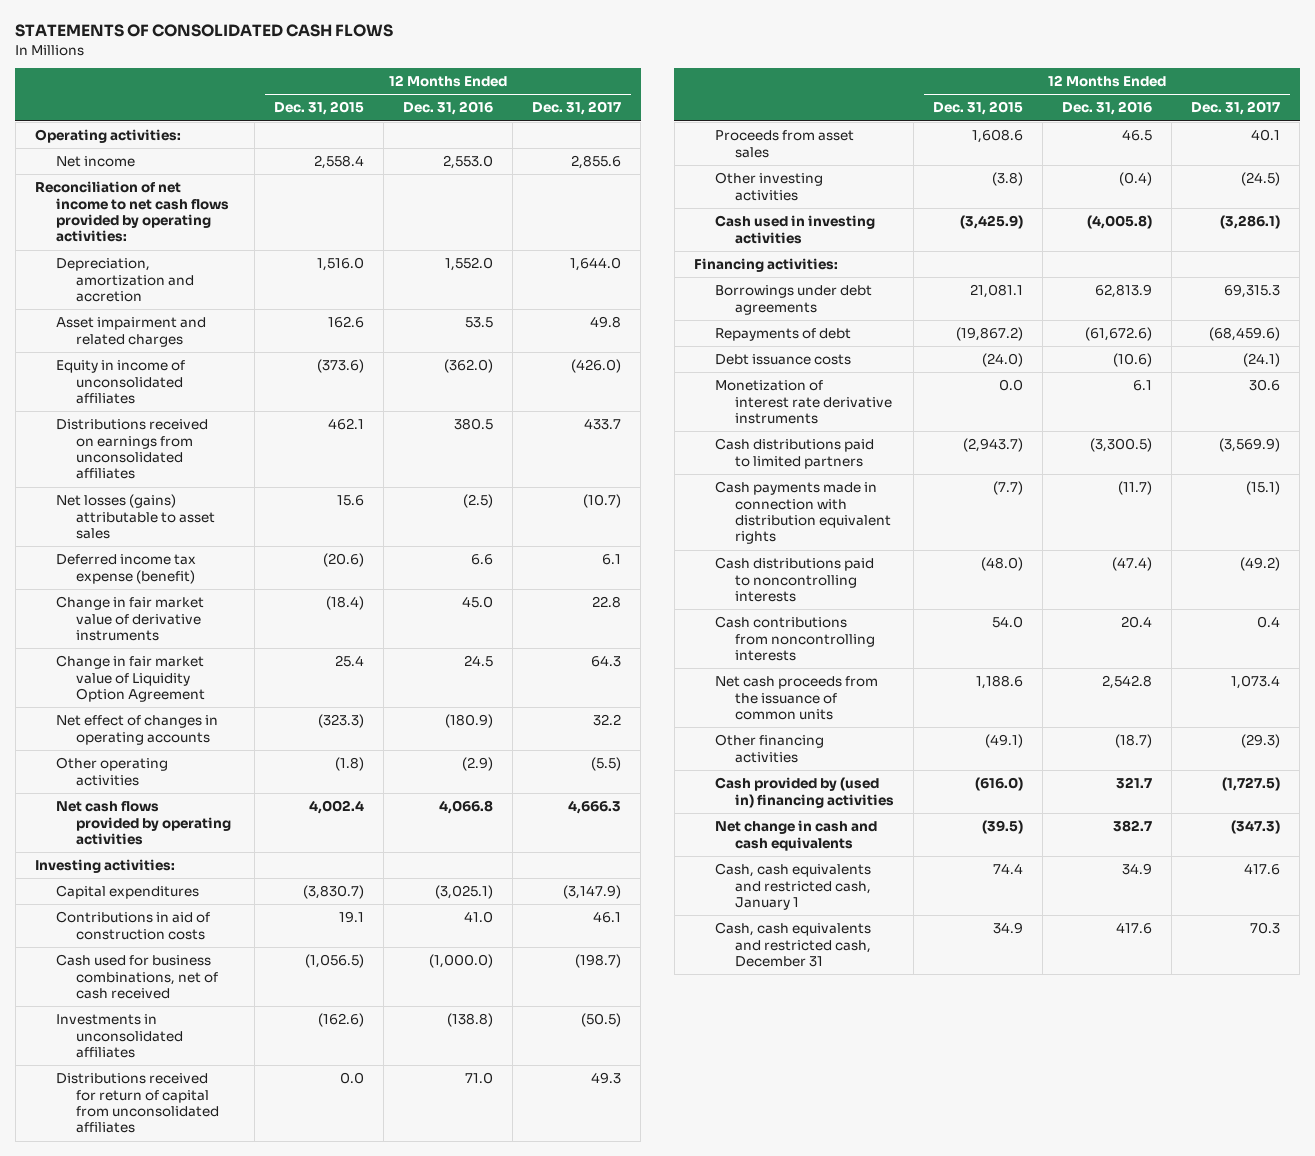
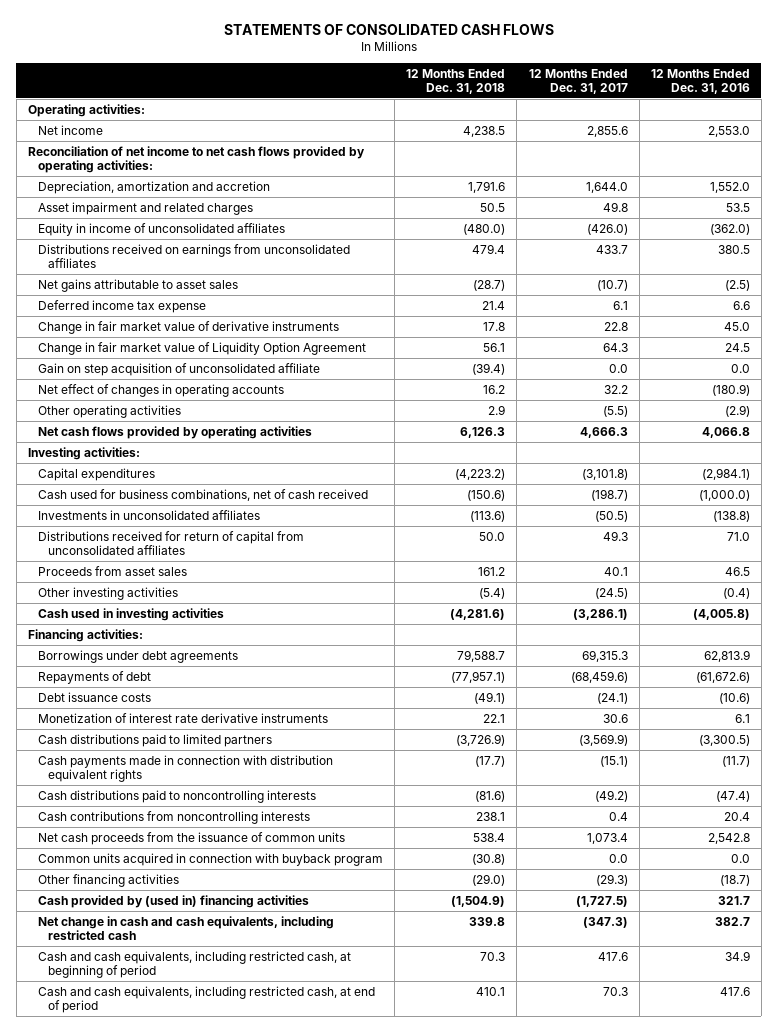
- | 12 Months Ended Dec. 31, 2015 | 12 Months Ended Dec. 31, 2016 | 12 Months Ended Dec. 31, 2017
+ | 12 Months Ended Dec. 31, 2018 | 12 Months Ended Dec. 31, 2017 | 12 Months Ended Dec. 31, 2016
- Net losses (gains) attributable to asset sales | 15.6 | (2.5) | (10.7)
- Deferred income tax expense (benefit) | (20.6) | 6.6 | 6.1
+ Net gains attributable to asset sales | (28.7) | (10.7) | (2.5)
+ Deferred income tax expense | 21.4 | 6.1 | 6.6
+ Gain on step acquisition of unconsolidated affiliate | (39.4) | 0.0 | 0.0
- Capital expenditures | (3,830.7) | (3,025.1) | (3,147.9)
- Contributions in aid of construction costs | 19.1 | 41.0 | 46.1
+ Capital expenditures | (4,223.2) | (3,101.8) | (2,984.1)
+ Common units acquired in connection with buyback program | (30.8) | 0.0 | 0.0
- Net change in cash and cash equivalents | (39.5) | 382.7 | (347.3)
- Cash, cash equivalents and restricted cash, January 1 | 74.4 | 34.9 | 417.6
- Cash, cash equivalents and restricted cash, December 31 | 34.9 | 417.6 | 70.3
+ Net change in cash and cash equivalents, including restricted cash | 339.8 | (347.3) | 382.7
+ Cash and cash equivalents, including restricted cash, at beginning of period | 70.3 | 417.6 | 34.9
+ Cash and cash equivalents, including restricted cash, at end of period | 410.1 | 70.3 | 417.6

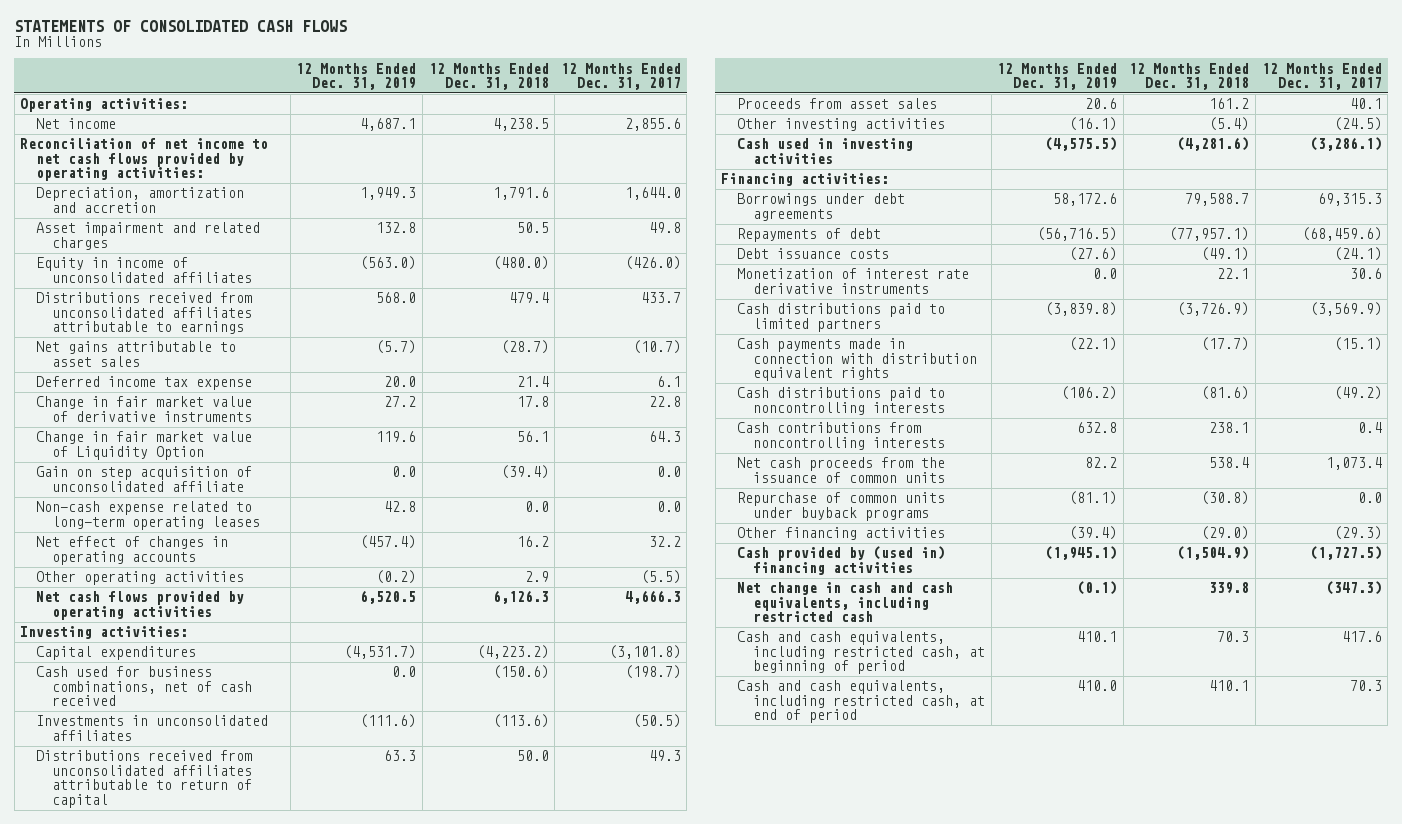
- | 12 Months Ended Dec. 31, 2018 | 12 Months Ended Dec. 31, 2017 | 12 Months Ended Dec. 31, 2016
+ | 12 Months Ended Dec. 31, 2019 | 12 Months Ended Dec. 31, 2018 | 12 Months Ended Dec. 31, 2017
- Distributions received on earnings from unconsolidated affiliates | 479.4 | 433.7 | 380.5
+ Distributions received from unconsolidated affiliates attributable to earnings | 568.0 | 479.4 | 433.7
- Change in fair market value of Liquidity Option Agreement | 56.1 | 64.3 | 24.5
+ Change in fair market value of Liquidity Option | 119.6 | 56.1 | 64.3
+ Non-cash expense related to long-term operating leases | 42.8 | 0.0 | 0.0
- Distributions received for return of capital from unconsolidated affiliates | 50.0 | 49.3 | 71.0
+ Distributions received from unconsolidated affiliates attributable to return of capital | 63.3 | 50.0 | 49.3
- Common units acquired in connection with buyback program | (30.8) | 0.0 | 0.0
+ Repurchase of common units under buyback programs | (81.1) | (30.8) | 0.0

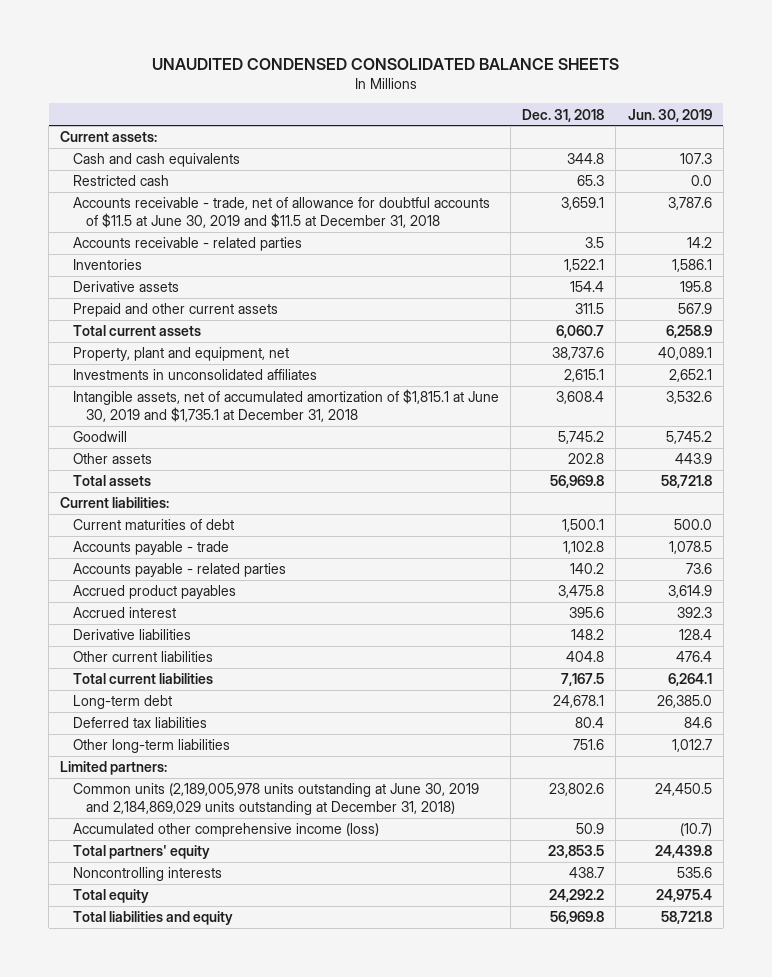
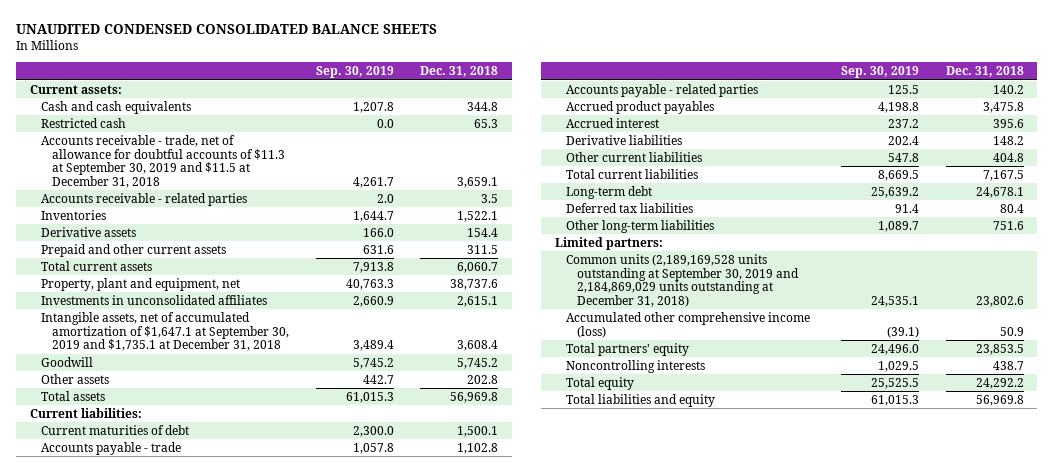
- | Dec. 31, 2018 | Jun. 30, 2019
+ | Sep. 30, 2019 | Dec. 31, 2018
- Accounts receivable - trade, net of allowance for doubtful accounts of $11.5 at June 30, 2019 and $11.5 at December 31, 2018 | 3,659.1 | 3,787.6
+ Accounts receivable - trade, net of allowance for doubtful accounts of $11.3 at September 30, 2019 and $11.5 at December 31, 2018 | 4,261.7 | 3,659.1
- Intangible assets, net of accumulated amortization of $1,815.1 at June 30, 2019 and $1,735.1 at December 31, 2018 | 3,608.4 | 3,532.6
+ Intangible assets, net of accumulated amortization of $1,647.1 at September 30, 2019 and $1,735.1 at December 31, 2018 | 3,489.4 | 3,608.4
- Common units (2,189,005,978 units outstanding at June 30, 2019 and 2,184,869,029 units outstanding at December 31, 2018) | 23,802.6 | 24,450.5
+ Common units (2,189,169,528 units outstanding at September 30, 2019 and 2,184,869,029 units outstanding at December 31, 2018) | 24,535.1 | 23,802.6

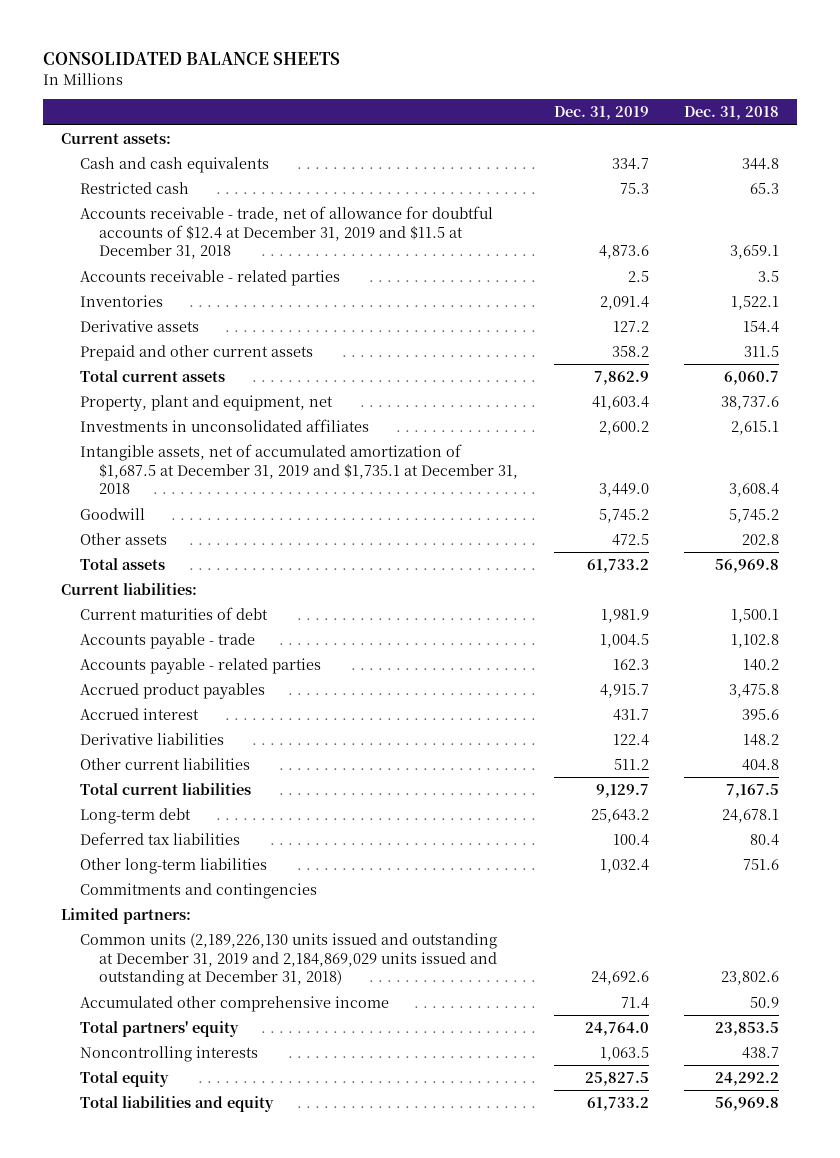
- UNAUDITED CONDENSED CONSOLIDATED BALANCE SHEETS
+ CONSOLIDATED BALANCE SHEETS
- | Sep. 30, 2019 | Dec. 31, 2018
+ | Dec. 31, 2019 | Dec. 31, 2018
- Accounts receivable - trade, net of allowance for doubtful accounts of $11.3 at September 30, 2019 and $11.5 at December 31, 2018 | 4,261.7 | 3,659.1
+ Accounts receivable - trade, net of allowance for doubtful accounts of $12.4 at December 31, 2019 and $11.5 at December 31, 2018 | 4,873.6 | 3,659.1
- Intangible assets, net of accumulated amortization of $1,647.1 at September 30, 2019 and $1,735.1 at December 31, 2018 | 3,489.4 | 3,608.4
+ Intangible assets, net of accumulated amortization of $1,687.5 at December 31, 2019 and $1,735.1 at December 31, 2018 | 3,449.0 | 3,608.4
+ Commitments and contingencies
- Common units (2,189,169,528 units outstanding at September 30, 2019 and 2,184,869,029 units outstanding at December 31, 2018) | 24,535.1 | 23,802.6
- Accumulated other comprehensive income (loss) | (39.1) | 50.9
+ Common units (2,189,226,130 units issued and outstanding at December 31, 2019 and 2,184,869,029 units issued and outstanding at December 31, 2018) | 24,692.6 | 23,802.6
+ Accumulated other comprehensive income | 71.4 | 50.9

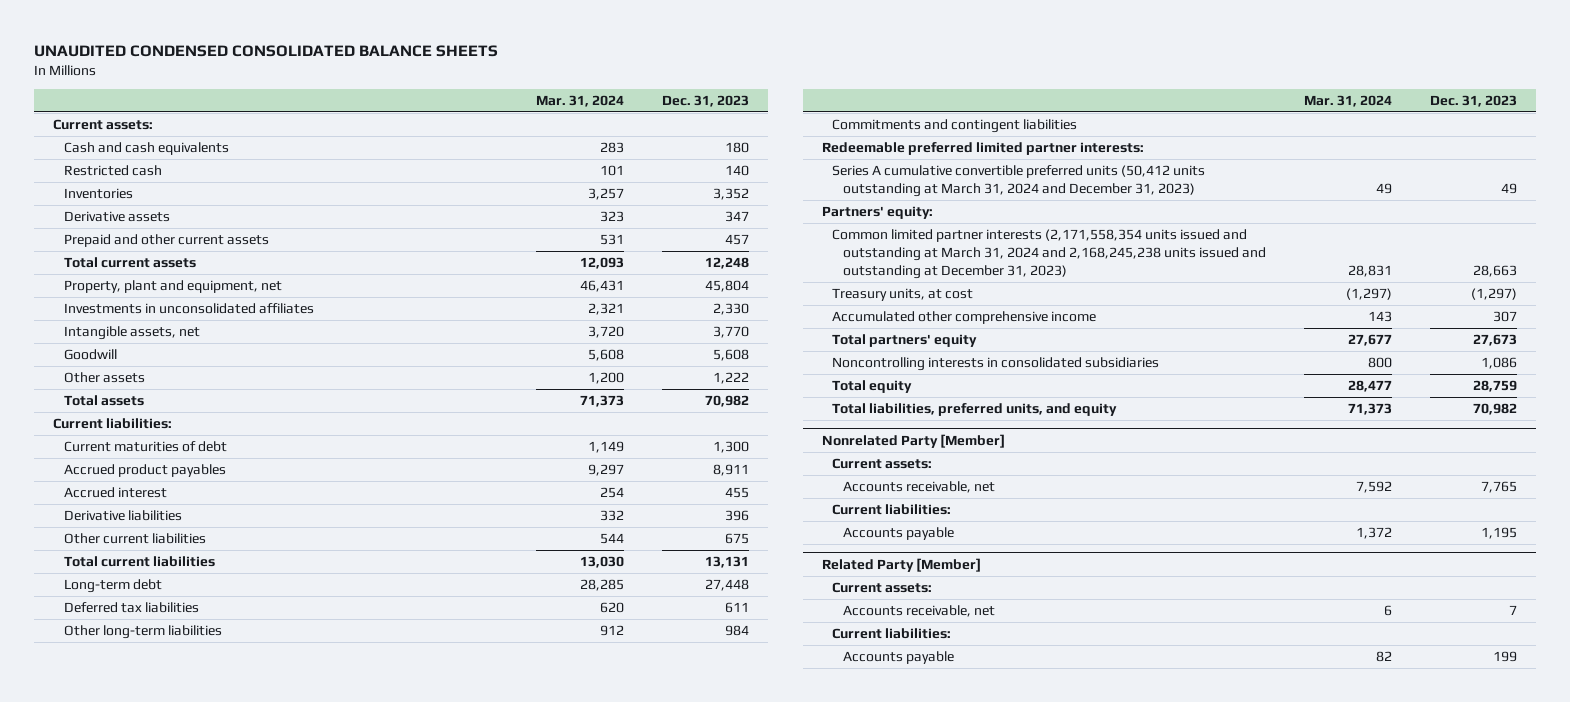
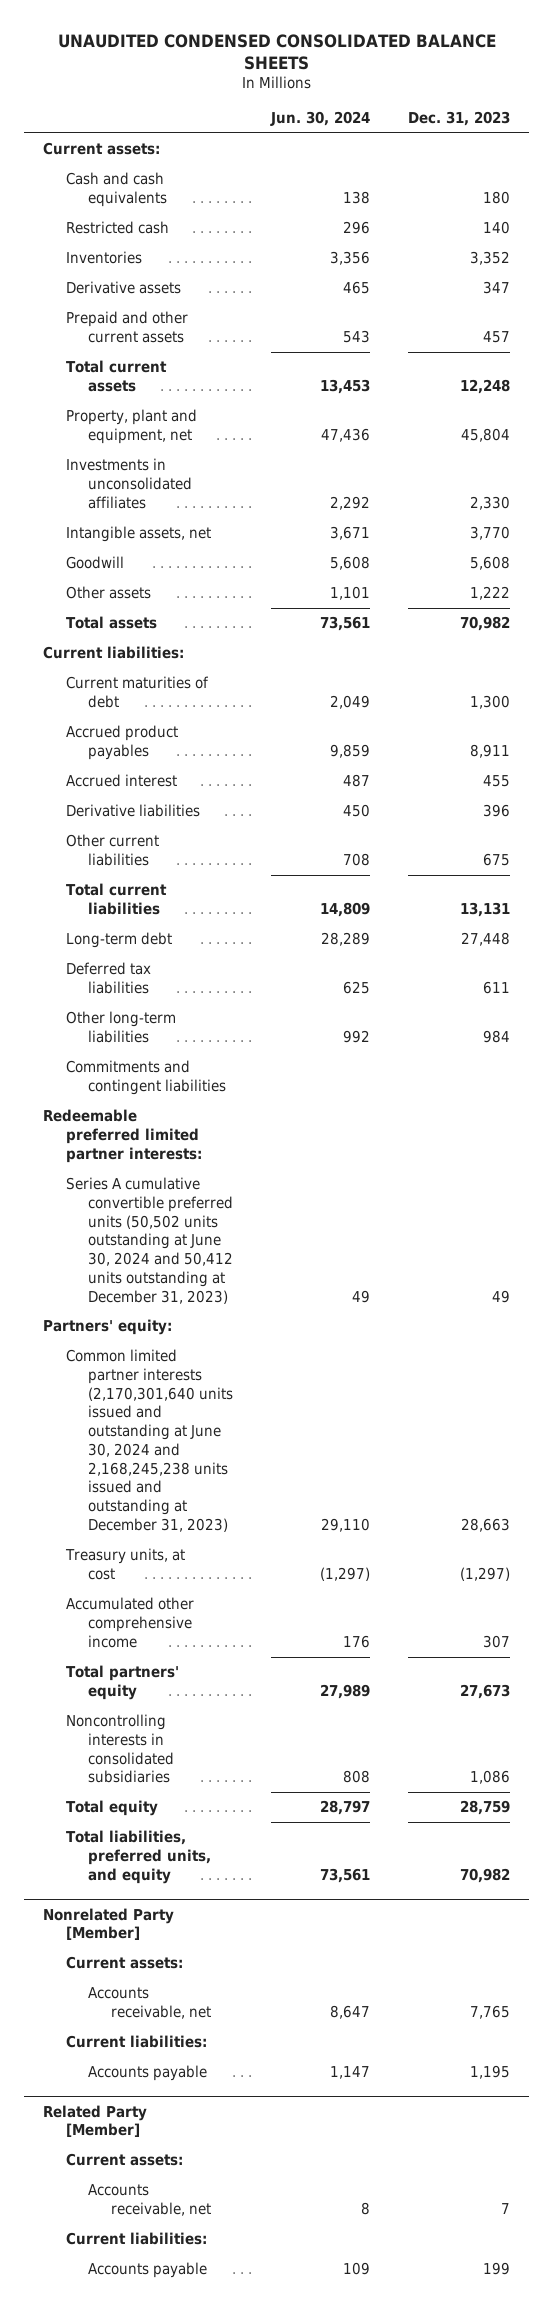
- | Mar. 31, 2024 | Dec. 31, 2023
+ | Jun. 30, 2024 | Dec. 31, 2023
- Series A cumulative convertible preferred units (50,412 units outstanding at March 31, 2024 and December 31, 2023) | 49 | 49
+ Series A cumulative convertible preferred units (50,502 units outstanding at June 30, 2024 and 50,412 units outstanding at December 31, 2023) | 49 | 49
- Common limited partner interests (2,171,558,354 units issued and outstanding at March 31, 2024 and 2,168,245,238 units issued and outstanding at December 31, 2023) | 28,831 | 28,663
+ Common limited partner interests (2,170,301,640 units issued and outstanding at June 30, 2024 and 2,168,245,238 units issued and outstanding at December 31, 2023) | 29,110 | 28,663

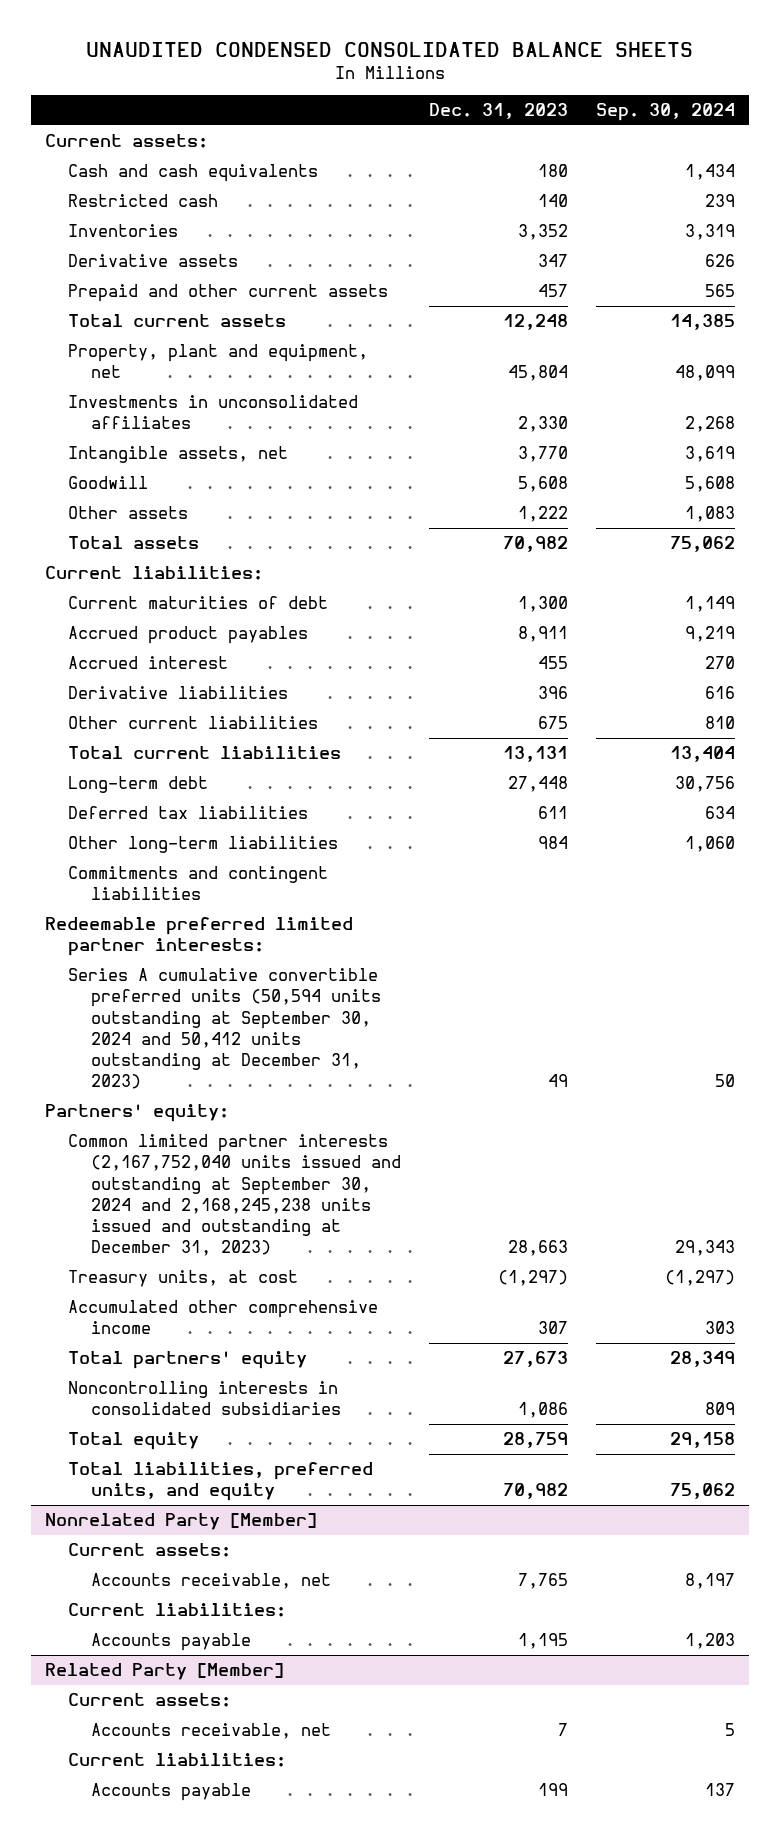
- | Jun. 30, 2024 | Dec. 31, 2023
+ | Dec. 31, 2023 | Sep. 30, 2024
- Series A cumulative convertible preferred units (50,502 units outstanding at June 30, 2024 and 50,412 units outstanding at December 31, 2023) | 49 | 49
+ Series A cumulative convertible preferred units (50,594 units outstanding at September 30, 2024 and 50,412 units outstanding at December 31, 2023) | 49 | 50
- Common limited partner interests (2,170,301,640 units issued and outstanding at June 30, 2024 and 2,168,245,238 units issued and outstanding at December 31, 2023) | 29,110 | 28,663
+ Common limited partner interests (2,167,752,040 units issued and outstanding at September 30, 2024 and 2,168,245,238 units issued and outstanding at December 31, 2023) | 28,663 | 29,343

